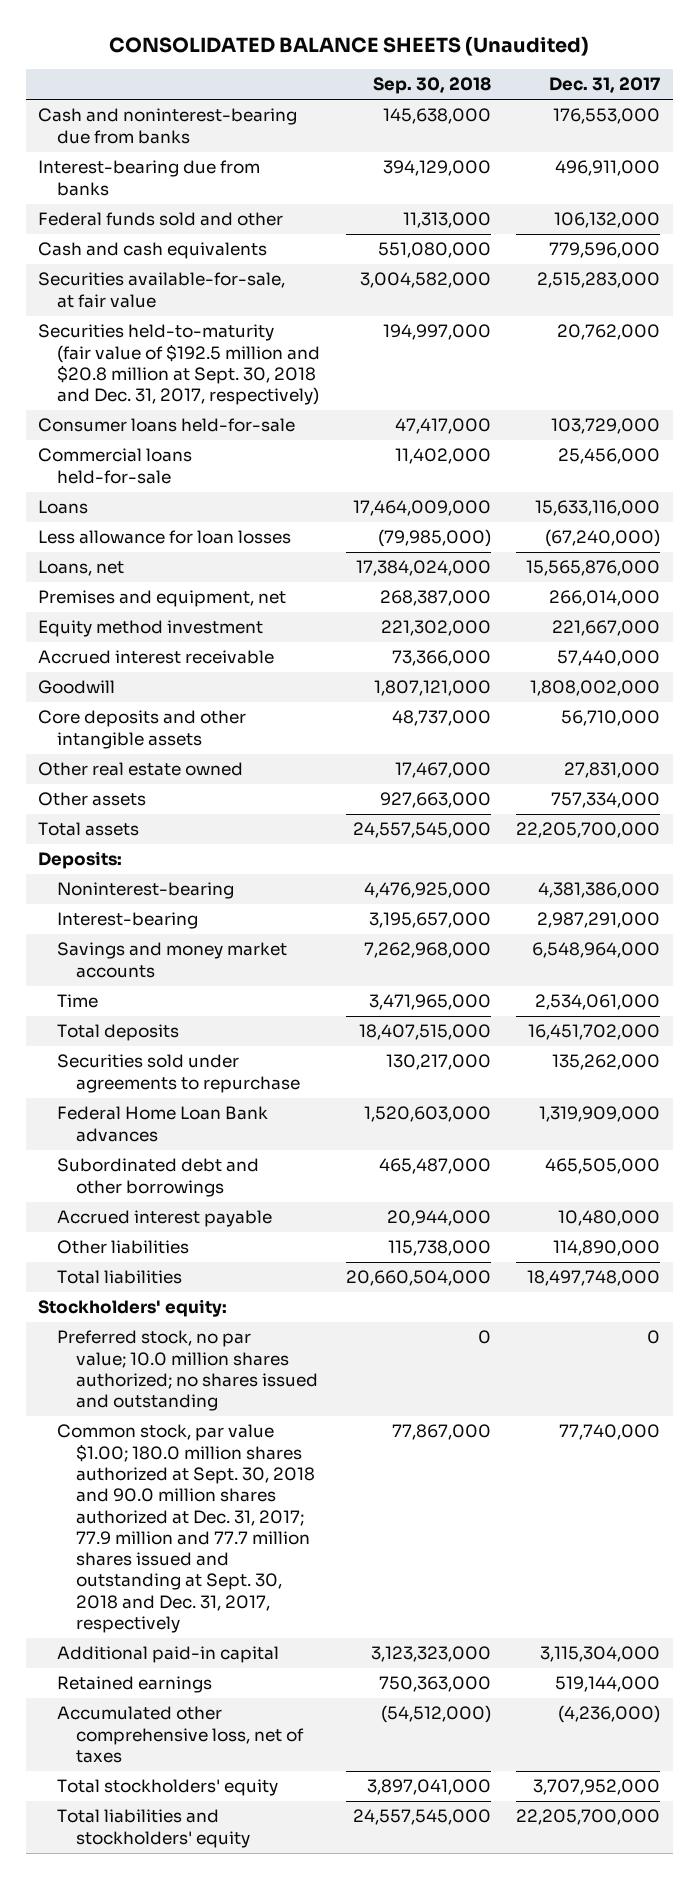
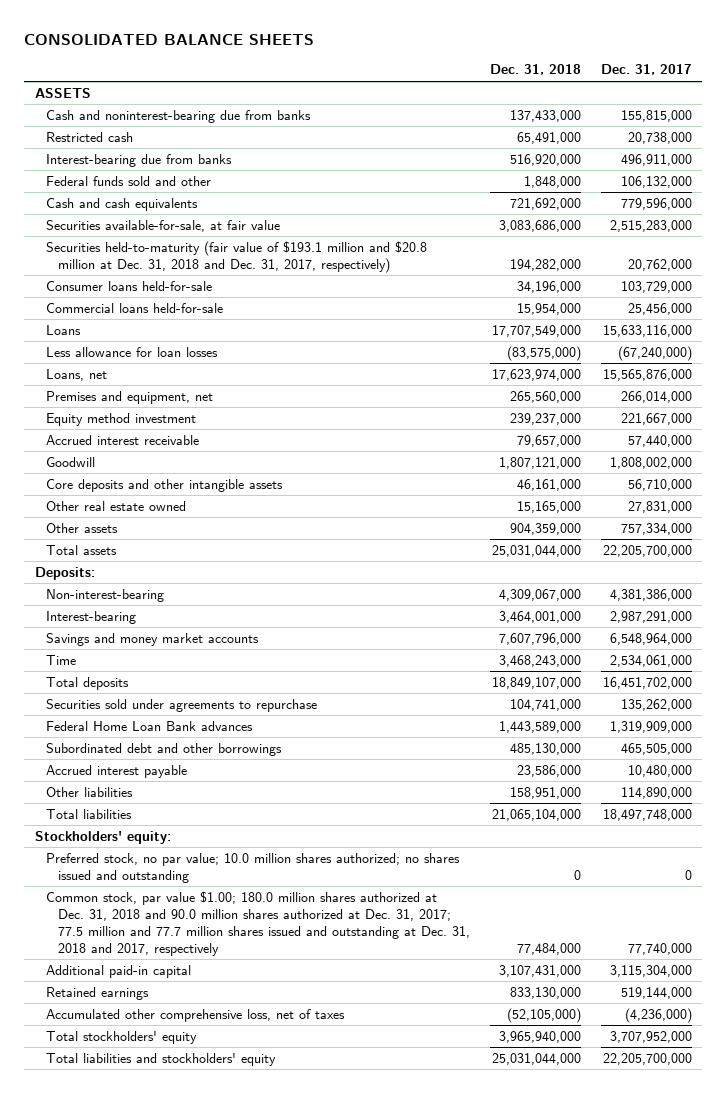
- CONSOLIDATED BALANCE SHEETS (Unaudited)
+ CONSOLIDATED BALANCE SHEETS
- | Sep. 30, 2018 | Dec. 31, 2017
+ | Dec. 31, 2018 | Dec. 31, 2017
- Cash and noninterest-bearing due from banks | 145,638,000 | 176,553,000
+ ASSETS
+ Cash and noninterest-bearing due from banks | 137,433,000 | 155,815,000
+ Restricted cash | 65,491,000 | 20,738,000
- Securities held-to-maturity (fair value of $192.5 million and $20.8 million at Sept. 30, 2018 and Dec. 31, 2017, respectively) | 194,997,000 | 20,762,000
+ Securities held-to-maturity (fair value of $193.1 million and $20.8 million at Dec. 31, 2018 and Dec. 31, 2017, respectively) | 194,282,000 | 20,762,000
- Noninterest-bearing | 4,476,925,000 | 4,381,386,000
+ Non-interest-bearing | 4,309,067,000 | 4,381,386,000
- Common stock, par value $1.00; 180.0 million shares authorized at Sept. 30, 2018 and 90.0 million shares authorized at Dec. 31, 2017; 77.9 million and 77.7 million shares issued and outstanding at Sept. 30, 2018 and Dec. 31, 2017, respectively | 77,867,000 | 77,740,000
+ Common stock, par value $1.00; 180.0 million shares authorized at Dec. 31, 2018 and 90.0 million shares authorized at Dec. 31, 2017; 77.5 million and 77.7 million shares issued and outstanding at Dec. 31, 2018 and 2017, respectively | 77,484,000 | 77,740,000

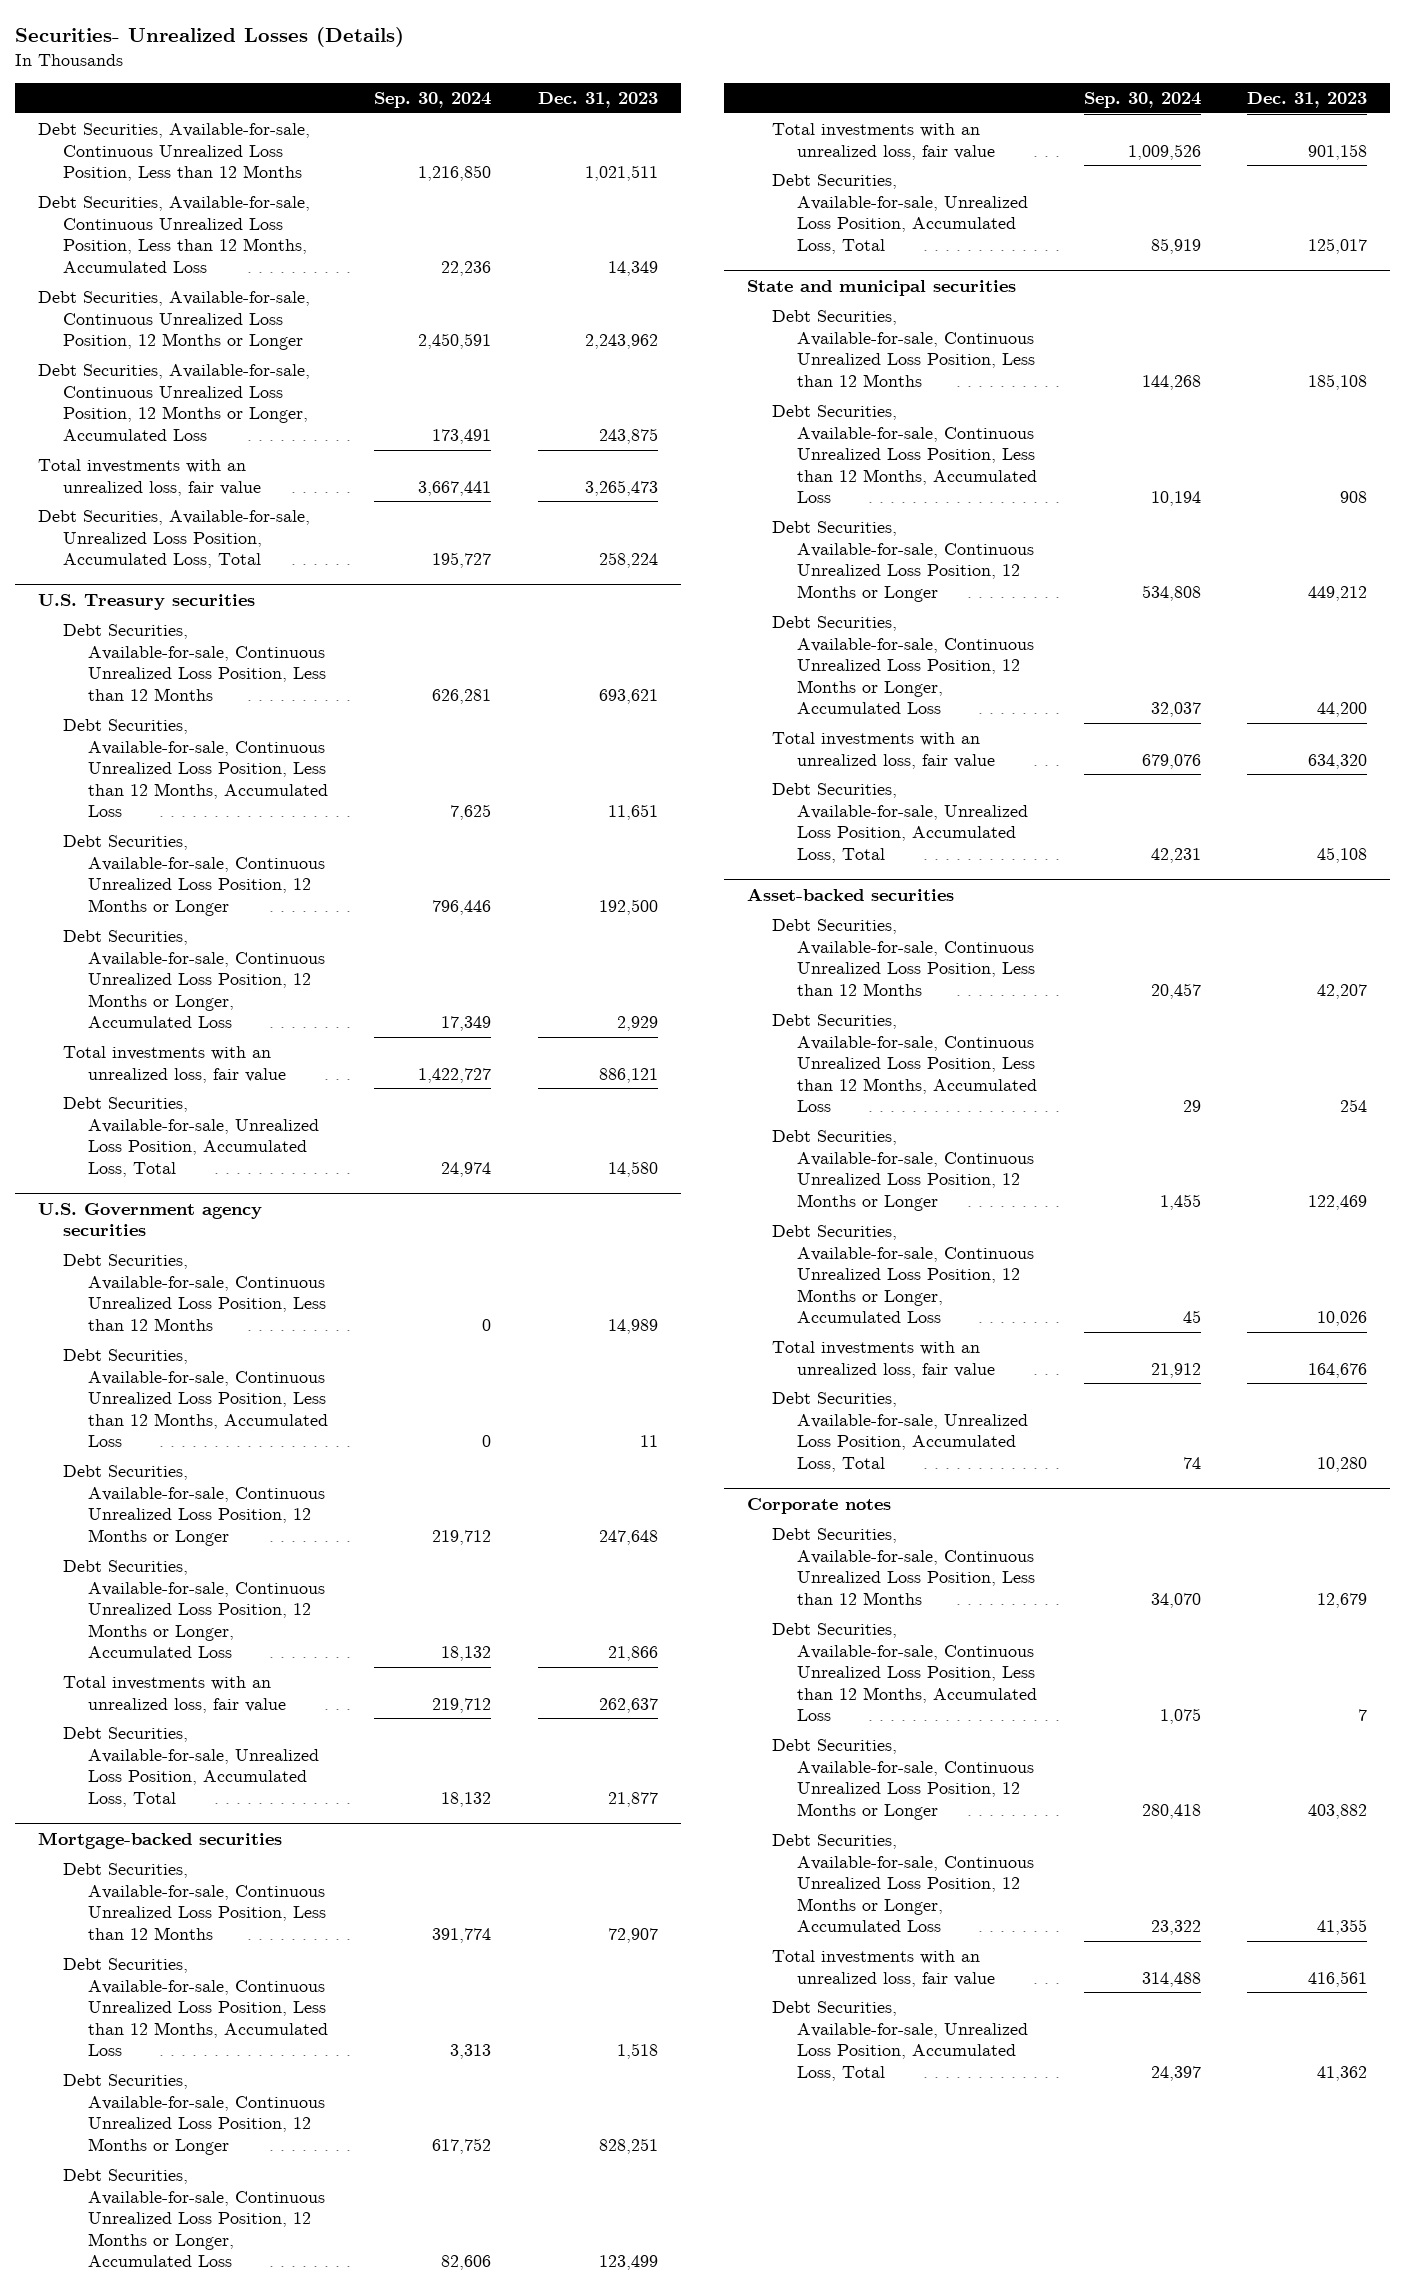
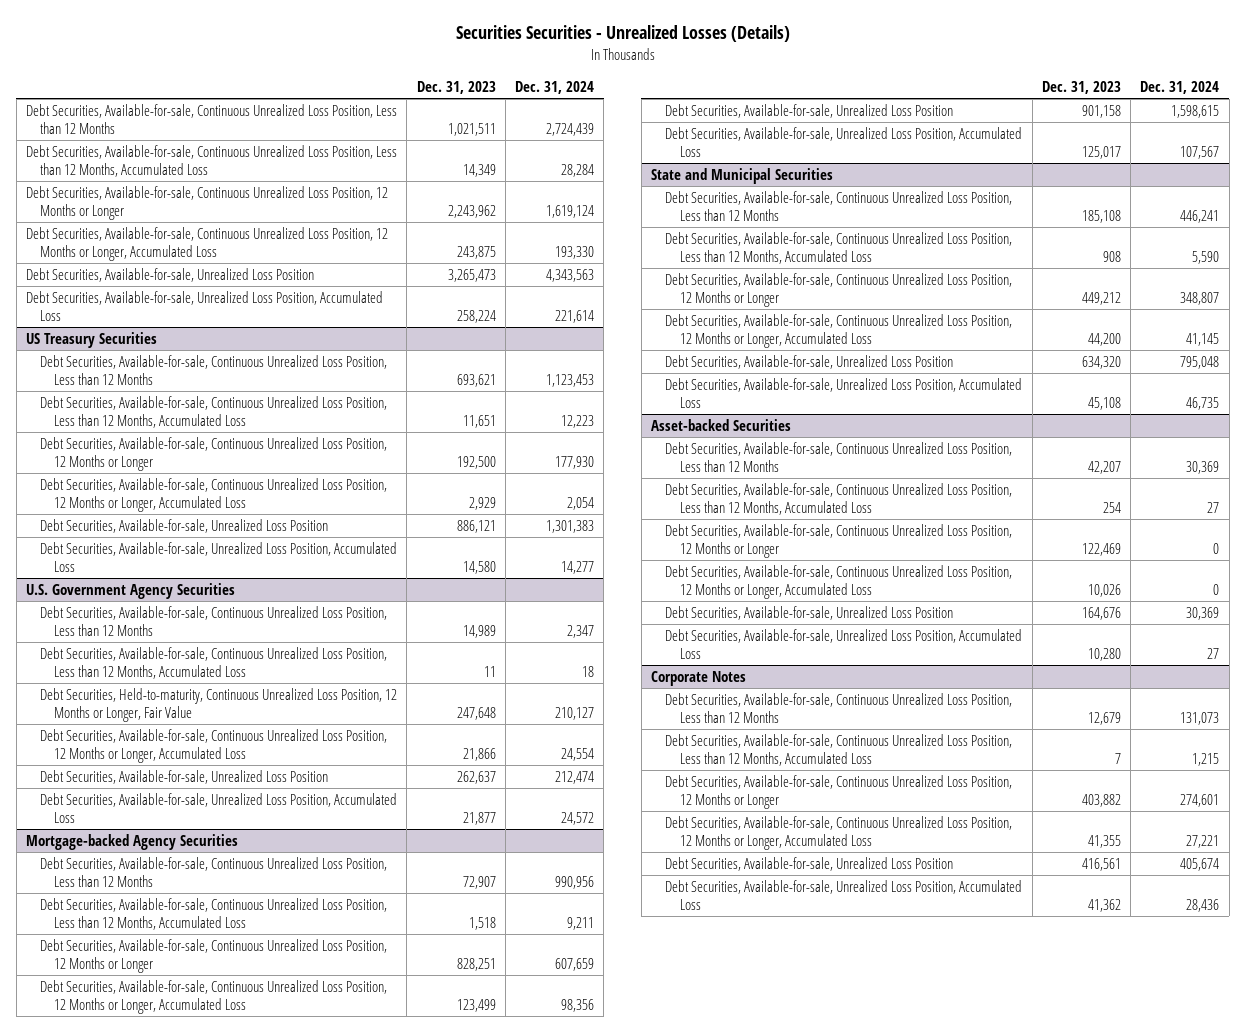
- Securities- Unrealized Losses (Details)
+ Securities Securities - Unrealized Losses (Details)
- | Sep. 30, 2024 | Dec. 31, 2023
+ | Dec. 31, 2023 | Dec. 31, 2024
- Total investments with an unrealized loss, fair value | 3,667,441 | 3,265,473
- Debt Securities, Available-for-sale, Unrealized Loss Position, Accumulated Loss, Total | 195,727 | 258,224
- U.S. Treasury securities
+ Debt Securities, Available-for-sale, Unrealized Loss Position | 3,265,473 | 4,343,563
+ Debt Securities, Available-for-sale, Unrealized Loss Position, Accumulated Loss | 258,224 | 221,614
+ US Treasury Securities
- Total investments with an unrealized loss, fair value | 1,422,727 | 886,121
- Debt Securities, Available-for-sale, Unrealized Loss Position, Accumulated Loss, Total | 24,974 | 14,580
- U.S. Government agency securities
+ Debt Securities, Available-for-sale, Unrealized Loss Position | 886,121 | 1,301,383
+ Debt Securities, Available-for-sale, Unrealized Loss Position, Accumulated Loss | 14,580 | 14,277
+ U.S. Government Agency Securities
- Debt Securities, Available-for-sale, Continuous Unrealized Loss Position, 12 Months or Longer | 219,712 | 247,648
+ Debt Securities, Held-to-maturity, Continuous Unrealized Loss Position, 12 Months or Longer, Fair Value | 247,648 | 210,127
- Total investments with an unrealized loss, fair value | 219,712 | 262,637
- Debt Securities, Available-for-sale, Unrealized Loss Position, Accumulated Loss, Total | 18,132 | 21,877
- Mortgage-backed securities
+ Debt Securities, Available-for-sale, Unrealized Loss Position | 262,637 | 212,474
+ Debt Securities, Available-for-sale, Unrealized Loss Position, Accumulated Loss | 21,877 | 24,572
+ Mortgage-backed Agency Securities
- Total investments with an unrealized loss, fair value | 1,009,526 | 901,158
- Debt Securities, Available-for-sale, Unrealized Loss Position, Accumulated Loss, Total | 85,919 | 125,017
- State and municipal securities
+ Debt Securities, Available-for-sale, Unrealized Loss Position | 901,158 | 1,598,615
+ Debt Securities, Available-for-sale, Unrealized Loss Position, Accumulated Loss | 125,017 | 107,567
+ State and Municipal Securities
- Total investments with an unrealized loss, fair value | 679,076 | 634,320
- Debt Securities, Available-for-sale, Unrealized Loss Position, Accumulated Loss, Total | 42,231 | 45,108
- Asset-backed securities
+ Debt Securities, Available-for-sale, Unrealized Loss Position | 634,320 | 795,048
+ Debt Securities, Available-for-sale, Unrealized Loss Position, Accumulated Loss | 45,108 | 46,735
+ Asset-backed Securities
- Total investments with an unrealized loss, fair value | 21,912 | 164,676
- Debt Securities, Available-for-sale, Unrealized Loss Position, Accumulated Loss, Total | 74 | 10,280
- Corporate notes
+ Debt Securities, Available-for-sale, Unrealized Loss Position | 164,676 | 30,369
+ Debt Securities, Available-for-sale, Unrealized Loss Position, Accumulated Loss | 10,280 | 27
+ Corporate Notes
- Total investments with an unrealized loss, fair value | 314,488 | 416,561
- Debt Securities, Available-for-sale, Unrealized Loss Position, Accumulated Loss, Total | 24,397 | 41,362
+ Debt Securities, Available-for-sale, Unrealized Loss Position | 416,561 | 405,674
+ Debt Securities, Available-for-sale, Unrealized Loss Position, Accumulated Loss | 41,362 | 28,436

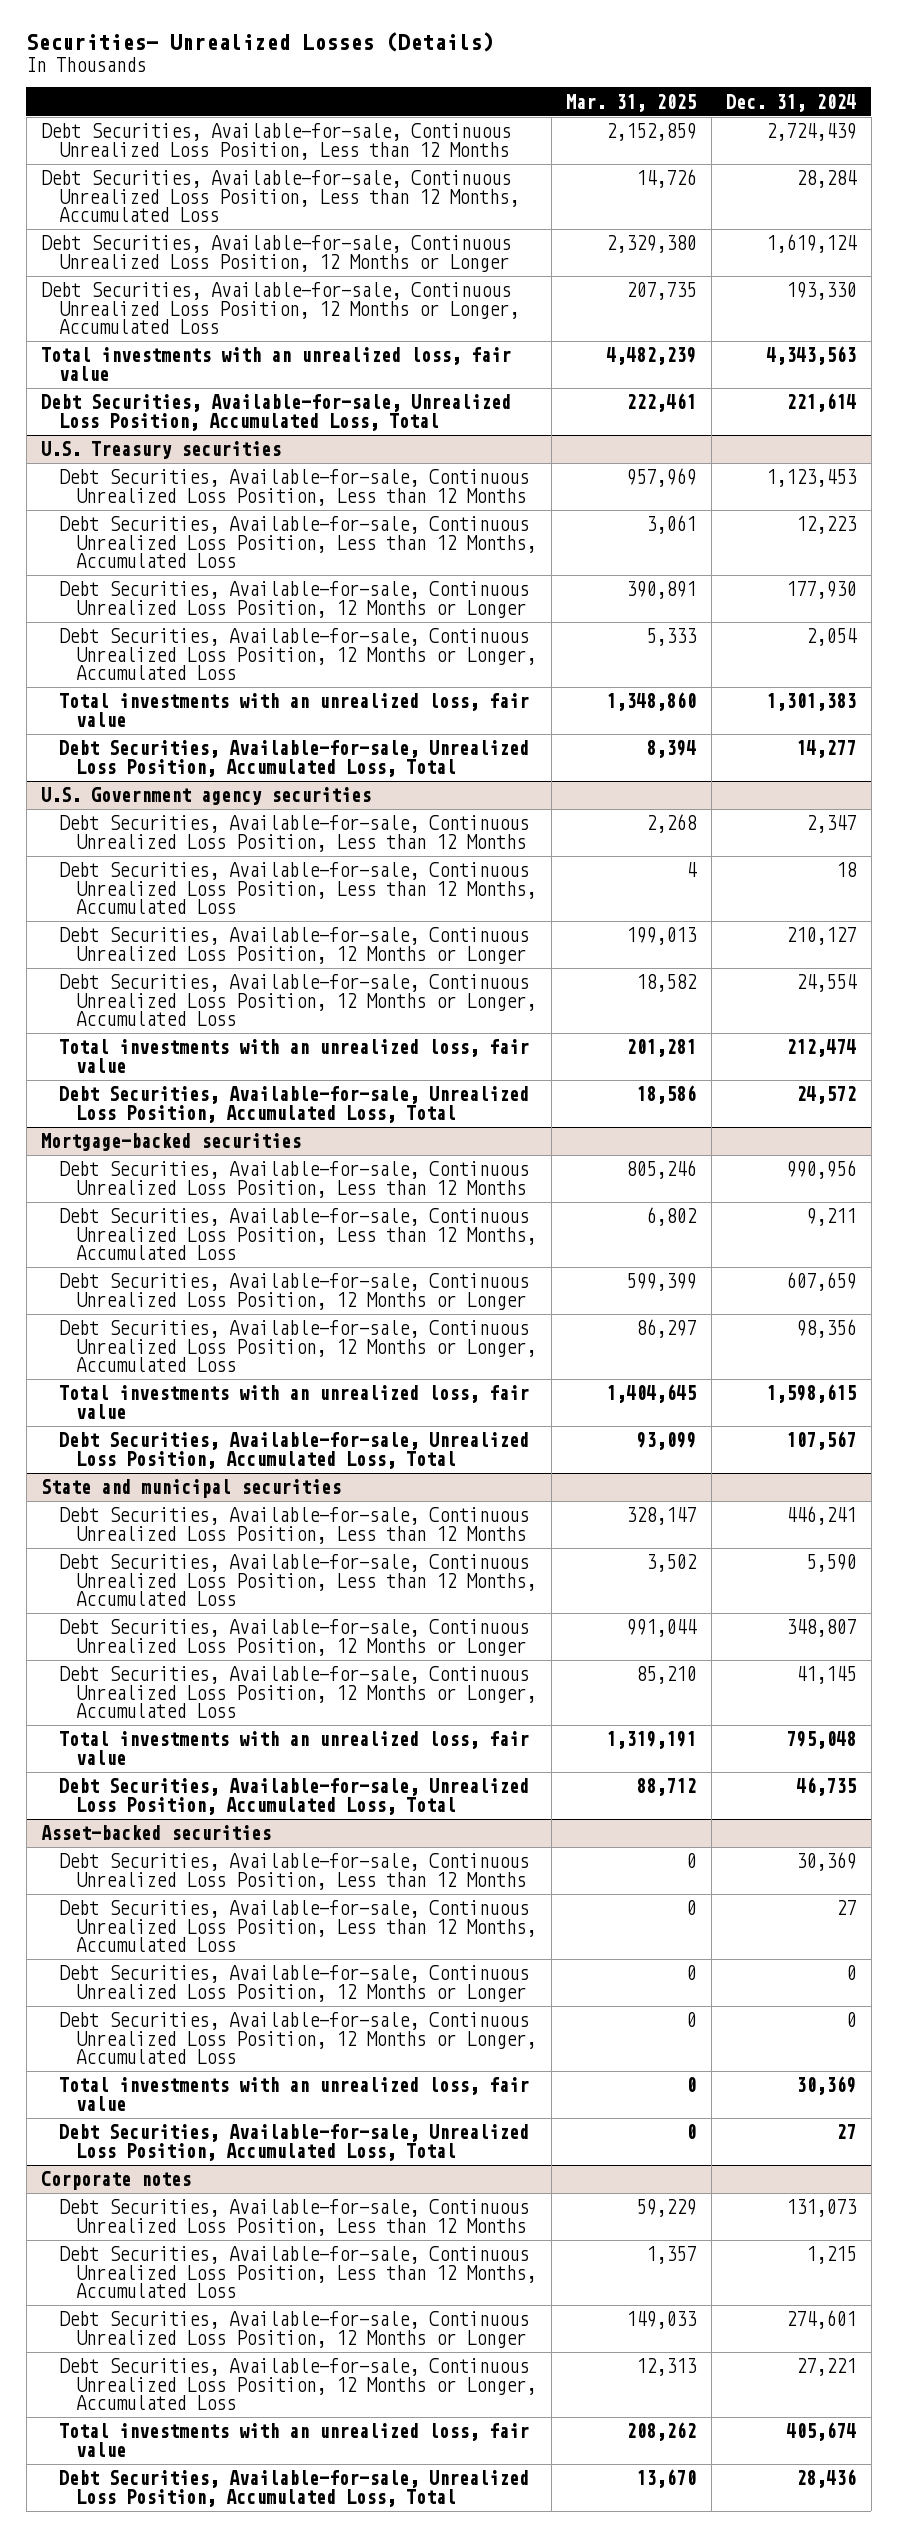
- Securities Securities - Unrealized Losses (Details)
+ Securities- Unrealized Losses (Details)
- | Dec. 31, 2023 | Dec. 31, 2024
+ | Mar. 31, 2025 | Dec. 31, 2024
- Debt Securities, Available-for-sale, Unrealized Loss Position | 3,265,473 | 4,343,563
- Debt Securities, Available-for-sale, Unrealized Loss Position, Accumulated Loss | 258,224 | 221,614
- US Treasury Securities
+ Total investments with an unrealized loss, fair value | 4,482,239 | 4,343,563
+ Debt Securities, Available-for-sale, Unrealized Loss Position, Accumulated Loss, Total | 222,461 | 221,614
+ U.S. Treasury securities
- Debt Securities, Available-for-sale, Unrealized Loss Position | 886,121 | 1,301,383
- Debt Securities, Available-for-sale, Unrealized Loss Position, Accumulated Loss | 14,580 | 14,277
- U.S. Government Agency Securities
+ Total investments with an unrealized loss, fair value | 1,348,860 | 1,301,383
+ Debt Securities, Available-for-sale, Unrealized Loss Position, Accumulated Loss, Total | 8,394 | 14,277
+ U.S. Government agency securities
- Debt Securities, Held-to-maturity, Continuous Unrealized Loss Position, 12 Months or Longer, Fair Value | 247,648 | 210,127
+ Debt Securities, Available-for-sale, Continuous Unrealized Loss Position, 12 Months or Longer | 199,013 | 210,127
- Debt Securities, Available-for-sale, Unrealized Loss Position | 262,637 | 212,474
- Debt Securities, Available-for-sale, Unrealized Loss Position, Accumulated Loss | 21,877 | 24,572
- Mortgage-backed Agency Securities
+ Total investments with an unrealized loss, fair value | 201,281 | 212,474
+ Debt Securities, Available-for-sale, Unrealized Loss Position, Accumulated Loss, Total | 18,586 | 24,572
+ Mortgage-backed securities
- Debt Securities, Available-for-sale, Unrealized Loss Position | 901,158 | 1,598,615
- Debt Securities, Available-for-sale, Unrealized Loss Position, Accumulated Loss | 125,017 | 107,567
- State and Municipal Securities
+ Total investments with an unrealized loss, fair value | 1,404,645 | 1,598,615
+ Debt Securities, Available-for-sale, Unrealized Loss Position, Accumulated Loss, Total | 93,099 | 107,567
+ State and municipal securities
- Debt Securities, Available-for-sale, Unrealized Loss Position | 634,320 | 795,048
- Debt Securities, Available-for-sale, Unrealized Loss Position, Accumulated Loss | 45,108 | 46,735
- Asset-backed Securities
+ Total investments with an unrealized loss, fair value | 1,319,191 | 795,048
+ Debt Securities, Available-for-sale, Unrealized Loss Position, Accumulated Loss, Total | 88,712 | 46,735
+ Asset-backed securities
- Debt Securities, Available-for-sale, Unrealized Loss Position | 164,676 | 30,369
- Debt Securities, Available-for-sale, Unrealized Loss Position, Accumulated Loss | 10,280 | 27
- Corporate Notes
+ Total investments with an unrealized loss, fair value | 0 | 30,369
+ Debt Securities, Available-for-sale, Unrealized Loss Position, Accumulated Loss, Total | 0 | 27
+ Corporate notes
- Debt Securities, Available-for-sale, Unrealized Loss Position | 416,561 | 405,674
- Debt Securities, Available-for-sale, Unrealized Loss Position, Accumulated Loss | 41,362 | 28,436
+ Total investments with an unrealized loss, fair value | 208,262 | 405,674
+ Debt Securities, Available-for-sale, Unrealized Loss Position, Accumulated Loss, Total | 13,670 | 28,436

